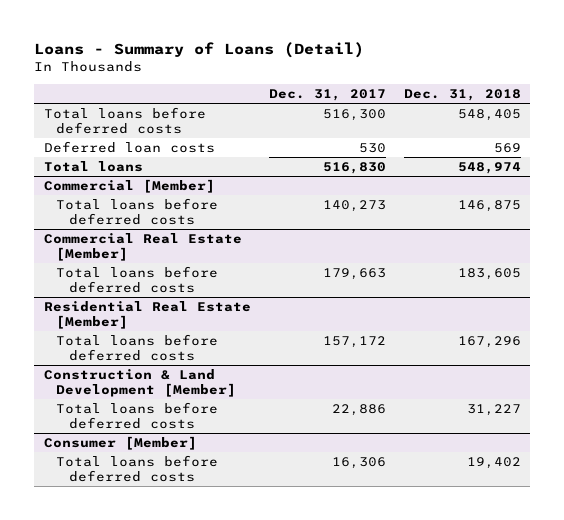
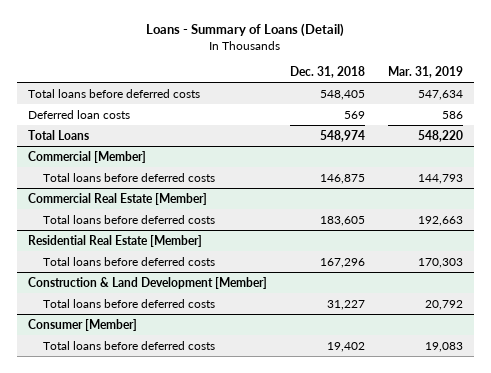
- | Dec. 31, 2017 | Dec. 31, 2018
+ | Dec. 31, 2018 | Mar. 31, 2019
- Total loans | 516,830 | 548,974
+ Total Loans | 548,974 | 548,220

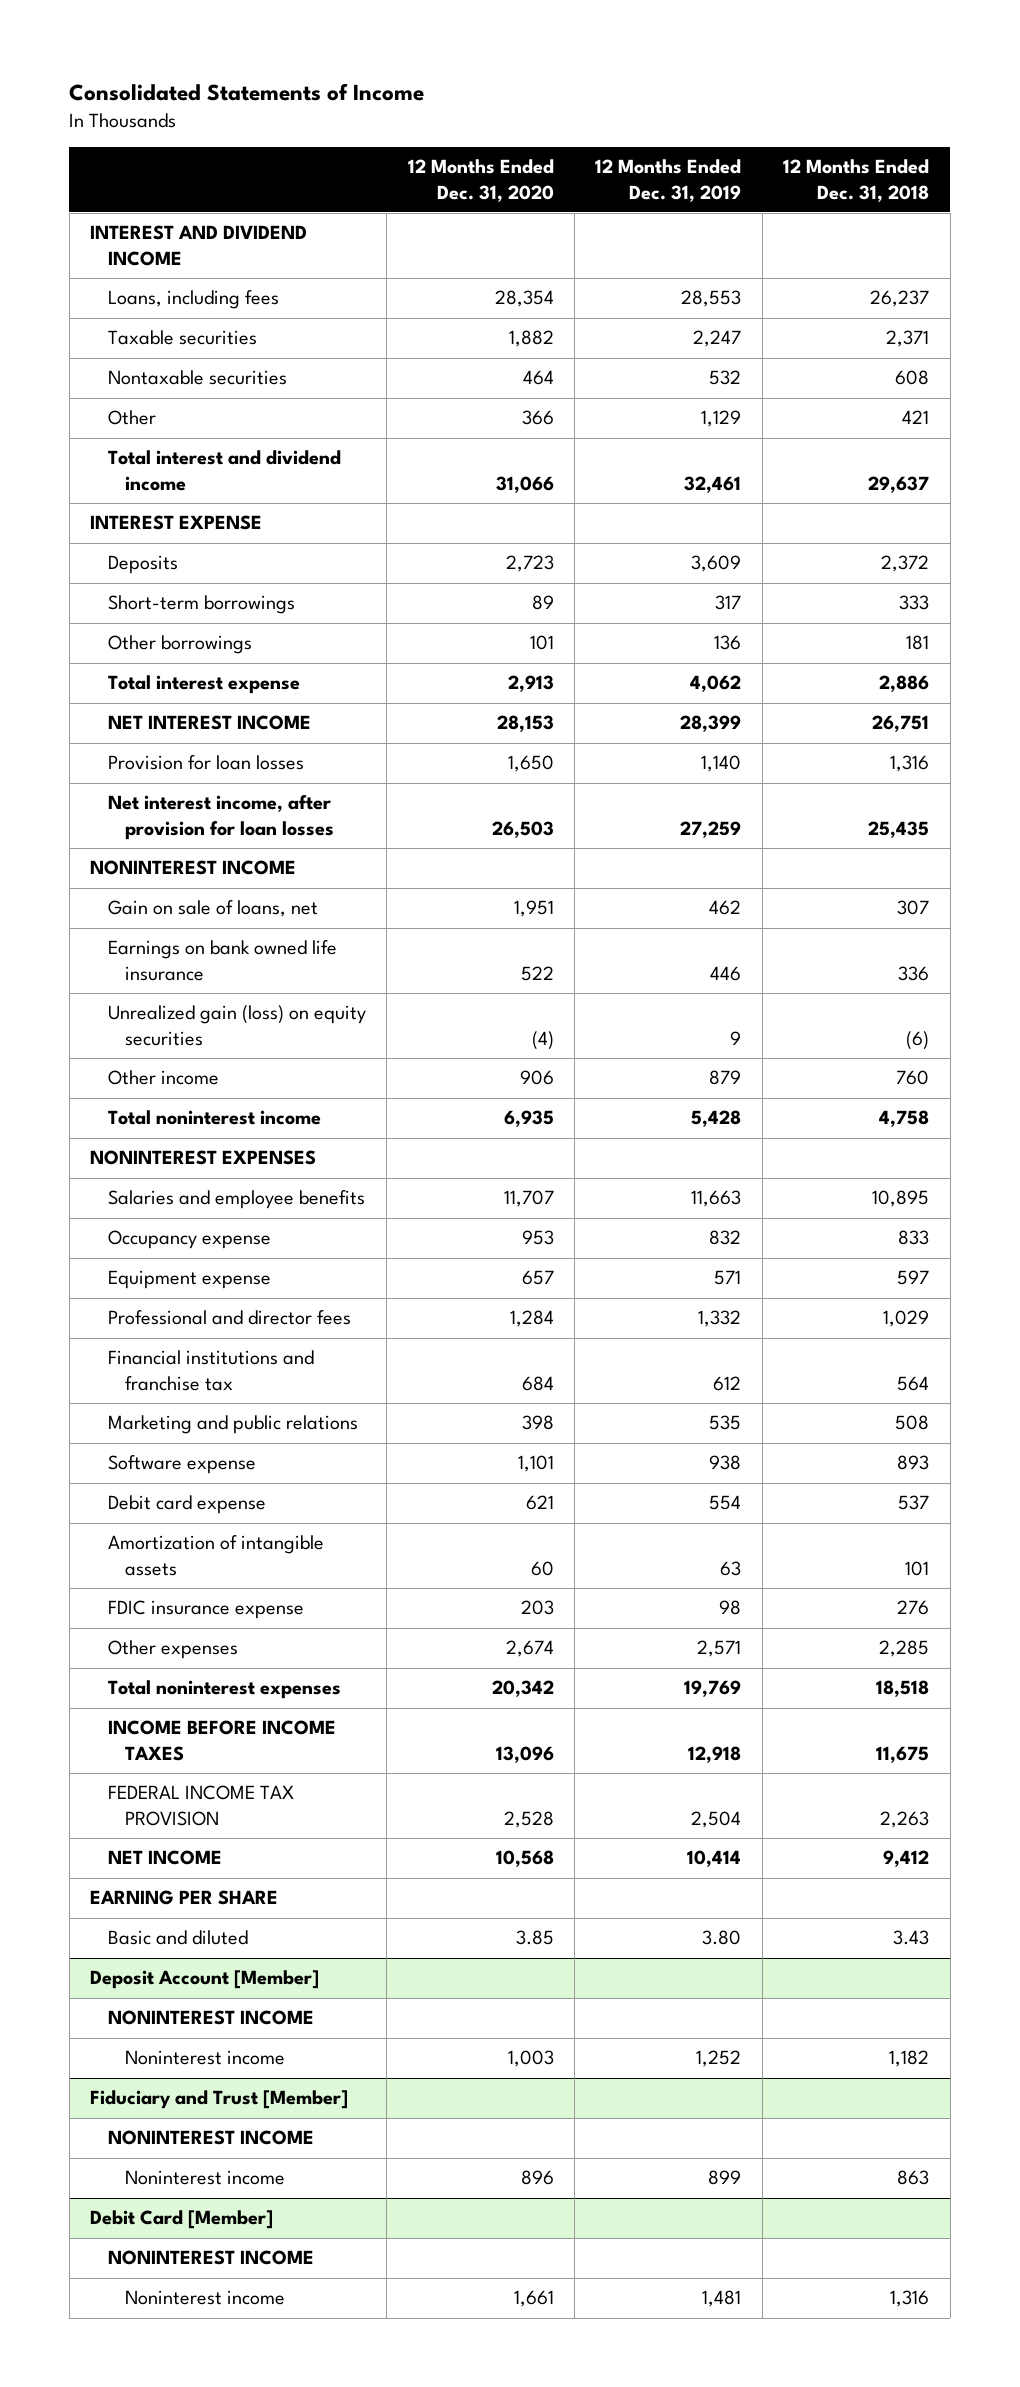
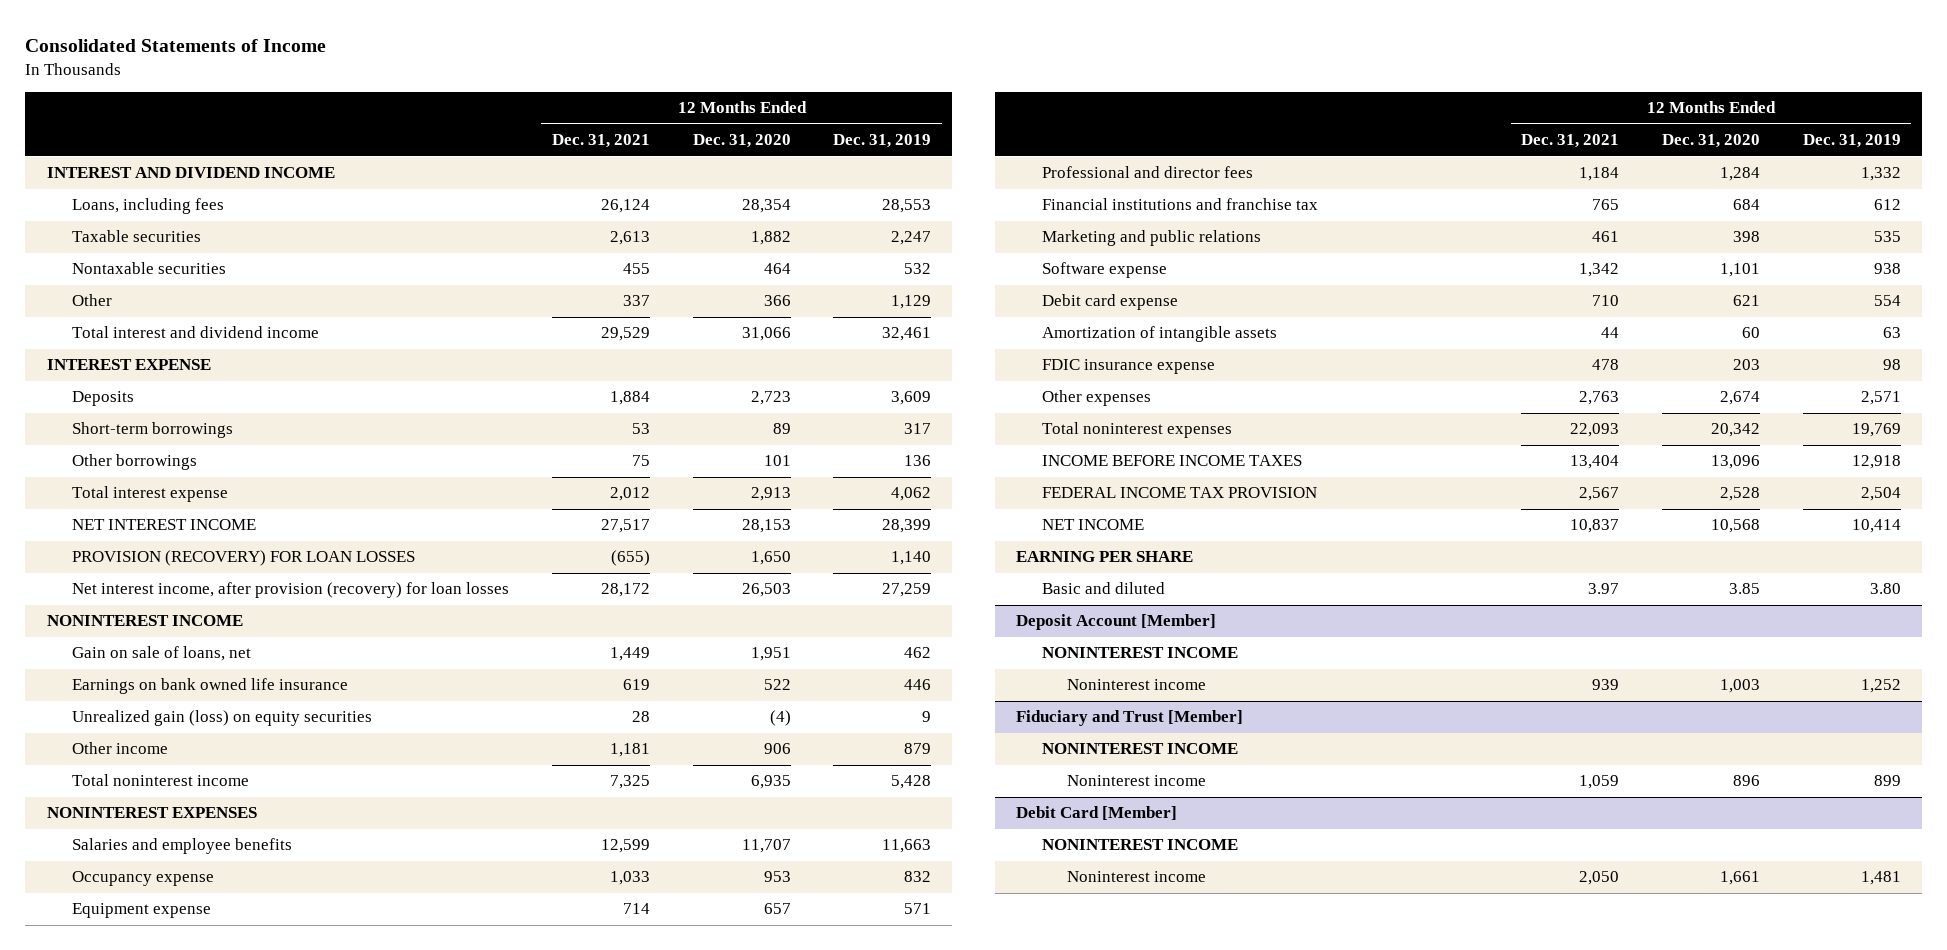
- | 12 Months Ended Dec. 31, 2020 | 12 Months Ended Dec. 31, 2019 | 12 Months Ended Dec. 31, 2018
+ | 12 Months Ended Dec. 31, 2021 | 12 Months Ended Dec. 31, 2020 | 12 Months Ended Dec. 31, 2019
- Provision for loan losses | 1,650 | 1,140 | 1,316
- Net interest income, after provision for loan losses | 26,503 | 27,259 | 25,435
+ PROVISION (RECOVERY) FOR LOAN LOSSES | (655) | 1,650 | 1,140
+ Net interest income, after provision (recovery) for loan losses | 28,172 | 26,503 | 27,259

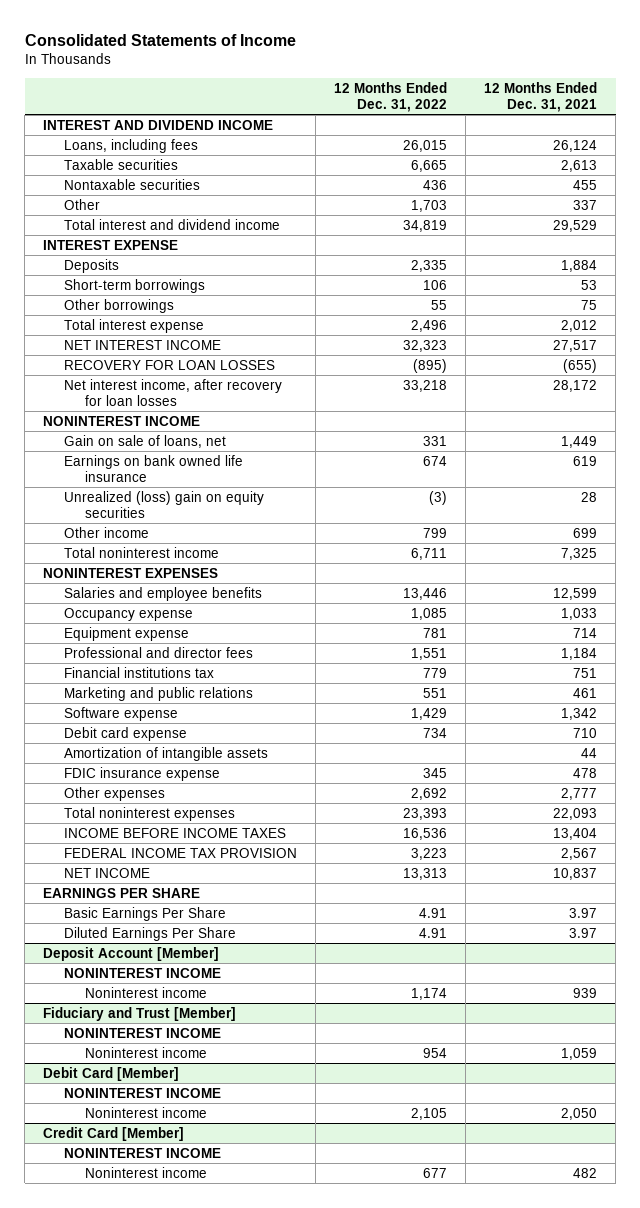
- | 12 Months Ended Dec. 31, 2021 | 12 Months Ended Dec. 31, 2020 | 12 Months Ended Dec. 31, 2019
+ | 12 Months Ended Dec. 31, 2022 | 12 Months Ended Dec. 31, 2021
- PROVISION (RECOVERY) FOR LOAN LOSSES | (655) | 1,650 | 1,140
- Net interest income, after provision (recovery) for loan losses | 28,172 | 26,503 | 27,259
+ RECOVERY FOR LOAN LOSSES | (895) | (655)
+ Net interest income, after recovery for loan losses | 33,218 | 28,172
- Unrealized gain (loss) on equity securities | 28 | (4) | 9
- Other income | 1,181 | 906 | 879
+ Unrealized (loss) gain on equity securities | (3) | 28
+ Other income | 799 | 699
- Financial institutions and franchise tax | 765 | 684 | 612
+ Financial institutions tax | 779 | 751
- Other expenses | 2,763 | 2,674 | 2,571
+ Other expenses | 2,692 | 2,777
- EARNING PER SHARE
- Basic and diluted | 3.97 | 3.85 | 3.80
+ EARNINGS PER SHARE
+ Basic Earnings Per Share | 4.91 | 3.97
+ Diluted Earnings Per Share | 4.91 | 3.97
+ Credit Card [Member]
+ NONINTEREST INCOME
+ Noninterest income | 677 | 482

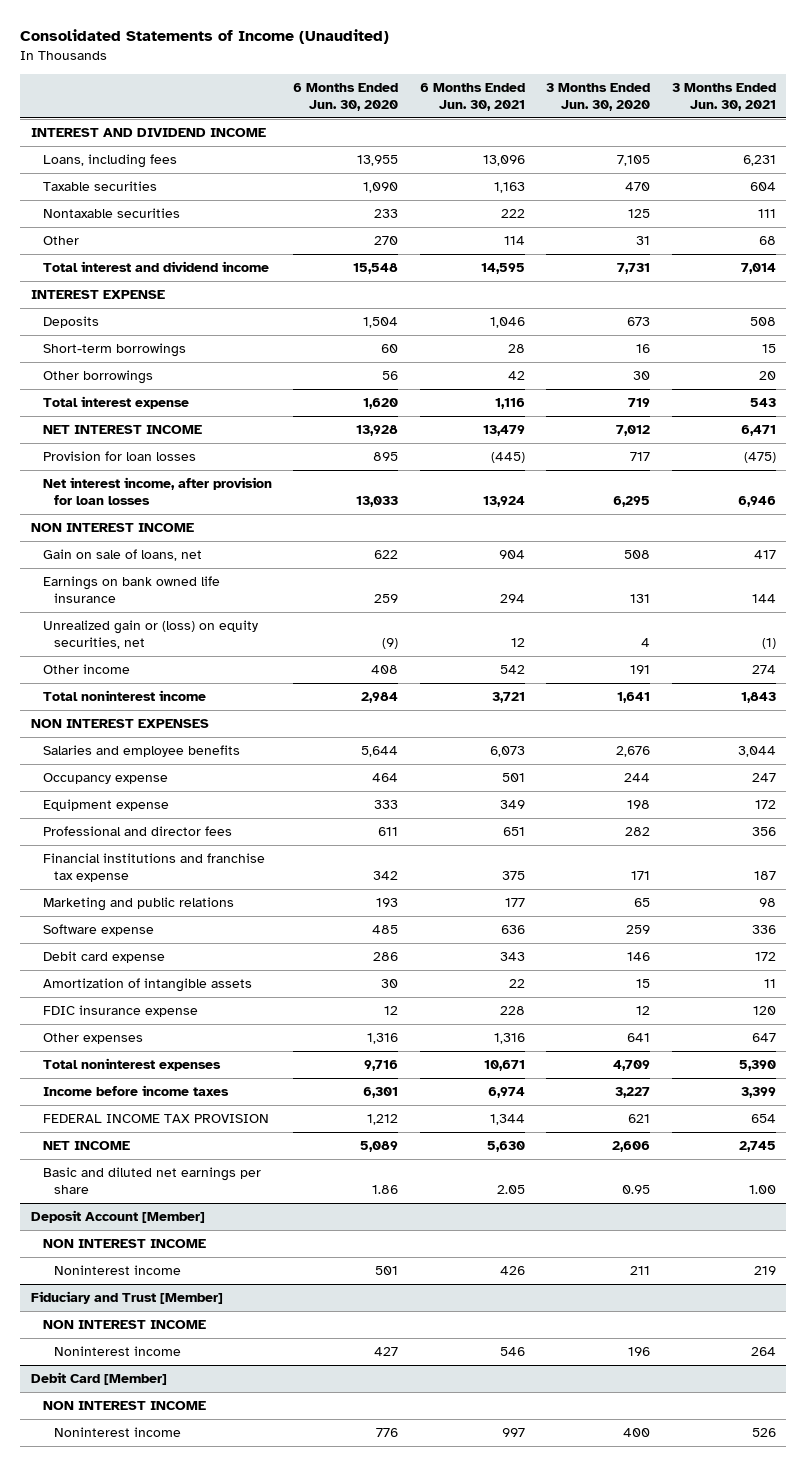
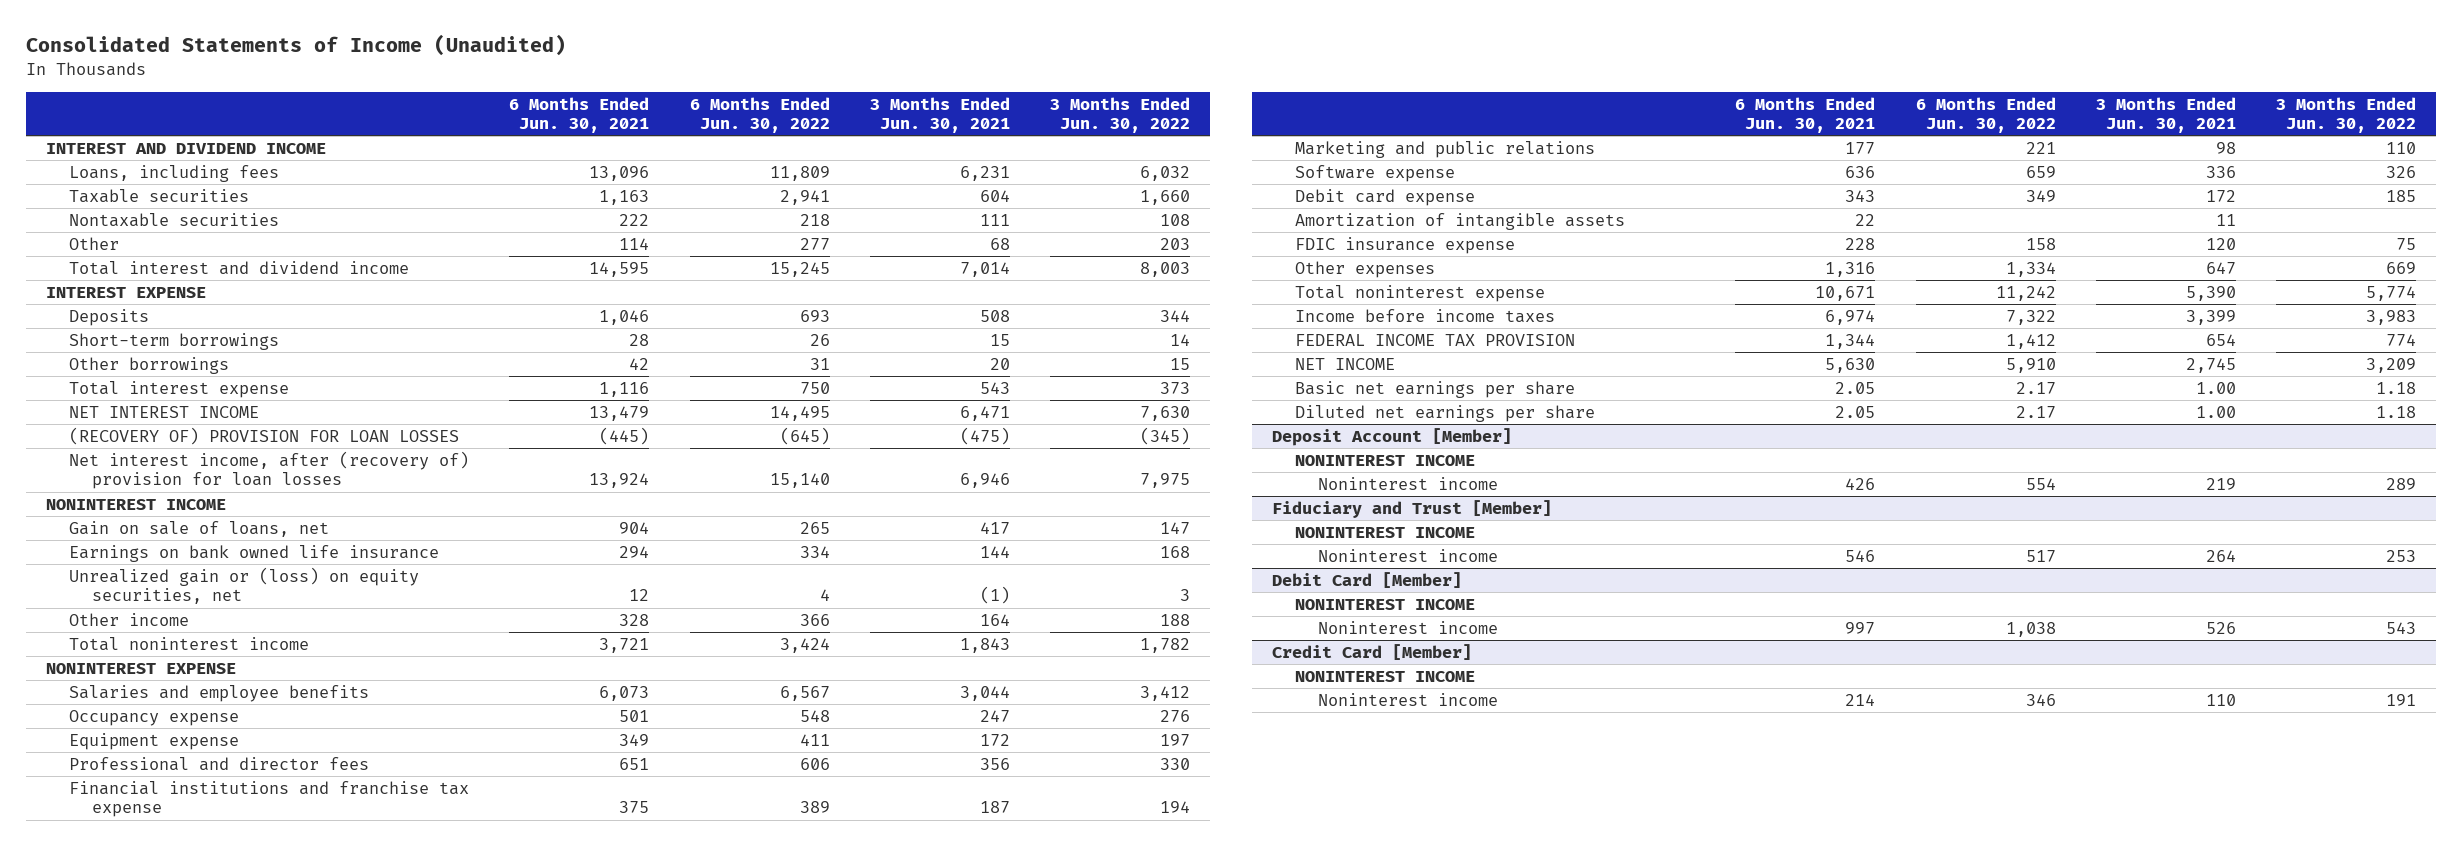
- | 6 Months Ended Jun. 30, 2020 | 6 Months Ended Jun. 30, 2021 | 3 Months Ended Jun. 30, 2020 | 3 Months Ended Jun. 30, 2021
+ | 6 Months Ended Jun. 30, 2021 | 6 Months Ended Jun. 30, 2022 | 3 Months Ended Jun. 30, 2021 | 3 Months Ended Jun. 30, 2022
- Provision for loan losses | 895 | (445) | 717 | (475)
- Net interest income, after provision for loan losses | 13,033 | 13,924 | 6,295 | 6,946
- NON INTEREST INCOME
+ (RECOVERY OF) PROVISION FOR LOAN LOSSES | (445) | (645) | (475) | (345)
+ Net interest income, after (recovery of) provision for loan losses | 13,924 | 15,140 | 6,946 | 7,975
+ NONINTEREST INCOME
- Other income | 408 | 542 | 191 | 274
+ Other income | 328 | 366 | 164 | 188
- NON INTEREST EXPENSES
+ NONINTEREST EXPENSE
- Total noninterest expenses | 9,716 | 10,671 | 4,709 | 5,390
+ Total noninterest expense | 10,671 | 11,242 | 5,390 | 5,774
- Basic and diluted net earnings per share | 1.86 | 2.05 | 0.95 | 1.00
+ Basic net earnings per share | 2.05 | 2.17 | 1.00 | 1.18
+ Diluted net earnings per share | 2.05 | 2.17 | 1.00 | 1.18
@ Deposit Account [Member]
- NON INTEREST INCOME
+ NONINTEREST INCOME
@ Fiduciary and Trust [Member]
- NON INTEREST INCOME
+ NONINTEREST INCOME
@ Debit Card [Member]
- NON INTEREST INCOME
+ NONINTEREST INCOME
+ Credit Card [Member]
+ NONINTEREST INCOME
+ Noninterest income | 214 | 346 | 110 | 191

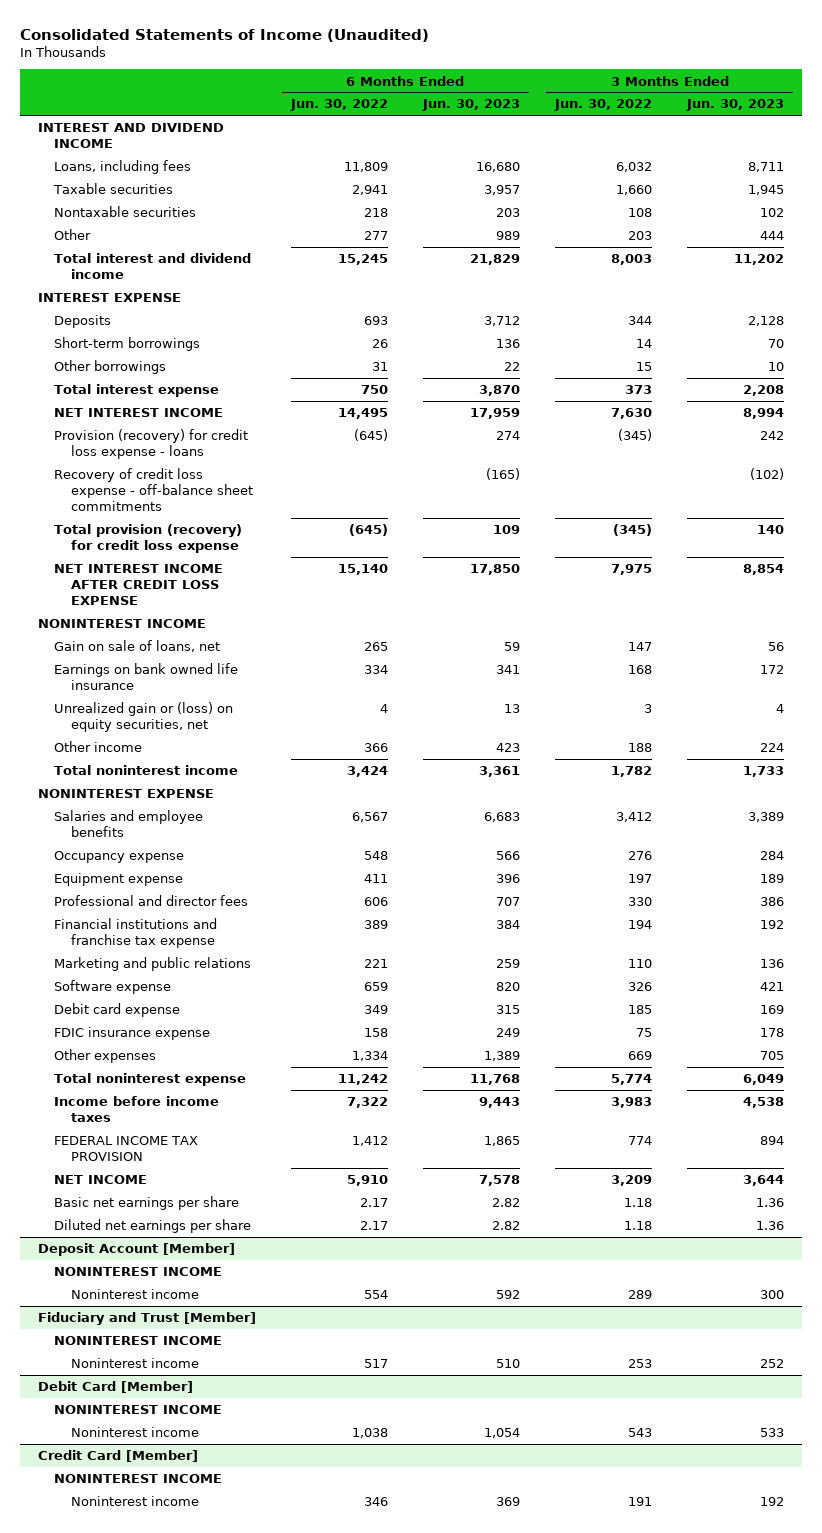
- | 6 Months Ended Jun. 30, 2021 | 6 Months Ended Jun. 30, 2022 | 3 Months Ended Jun. 30, 2021 | 3 Months Ended Jun. 30, 2022
+ | 6 Months Ended Jun. 30, 2022 | 6 Months Ended Jun. 30, 2023 | 3 Months Ended Jun. 30, 2022 | 3 Months Ended Jun. 30, 2023
- (RECOVERY OF) PROVISION FOR LOAN LOSSES | (445) | (645) | (475) | (345)
- Net interest income, after (recovery of) provision for loan losses | 13,924 | 15,140 | 6,946 | 7,975
+ Provision (recovery) for credit loss expense - loans | (645) | 274 | (345) | 242
+ Recovery of credit loss expense - off-balance sheet commitments | | (165) | | (102)
+ Total provision (recovery) for credit loss expense | (645) | 109 | (345) | 140
+ NET INTEREST INCOME AFTER CREDIT LOSS EXPENSE | 15,140 | 17,850 | 7,975 | 8,854
- Amortization of intangible assets | 22 | | 11 |

